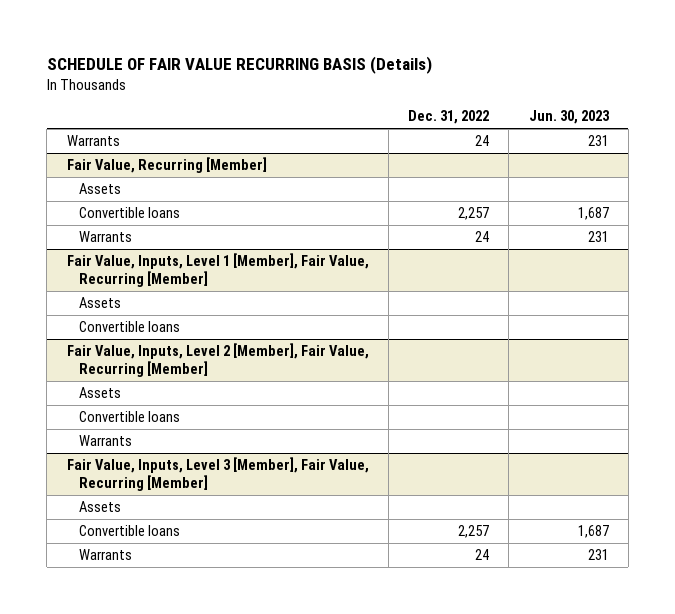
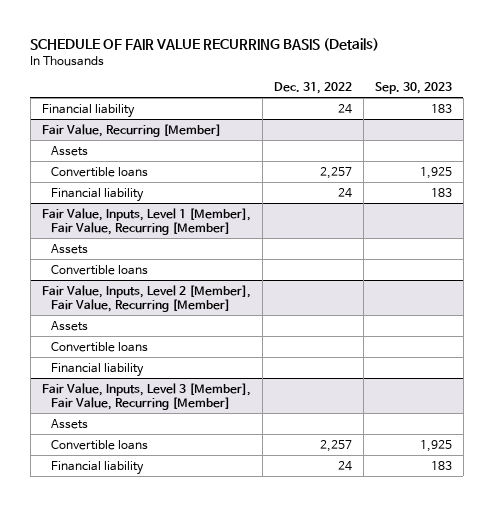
- | Dec. 31, 2022 | Jun. 30, 2023
+ | Dec. 31, 2022 | Sep. 30, 2023
- Warrants | 24 | 231
+ Financial liability | 24 | 183
@ Fair Value, Recurring [Member]
- Warrants | 24 | 231
+ Financial liability | 24 | 183
@ Fair Value, Inputs, Level 2 [Member], Fair Value, Recurring [Member]
- Warrants
+ Financial liability
@ Fair Value, Inputs, Level 3 [Member], Fair Value, Recurring [Member]
- Warrants | 24 | 231
+ Financial liability | 24 | 183

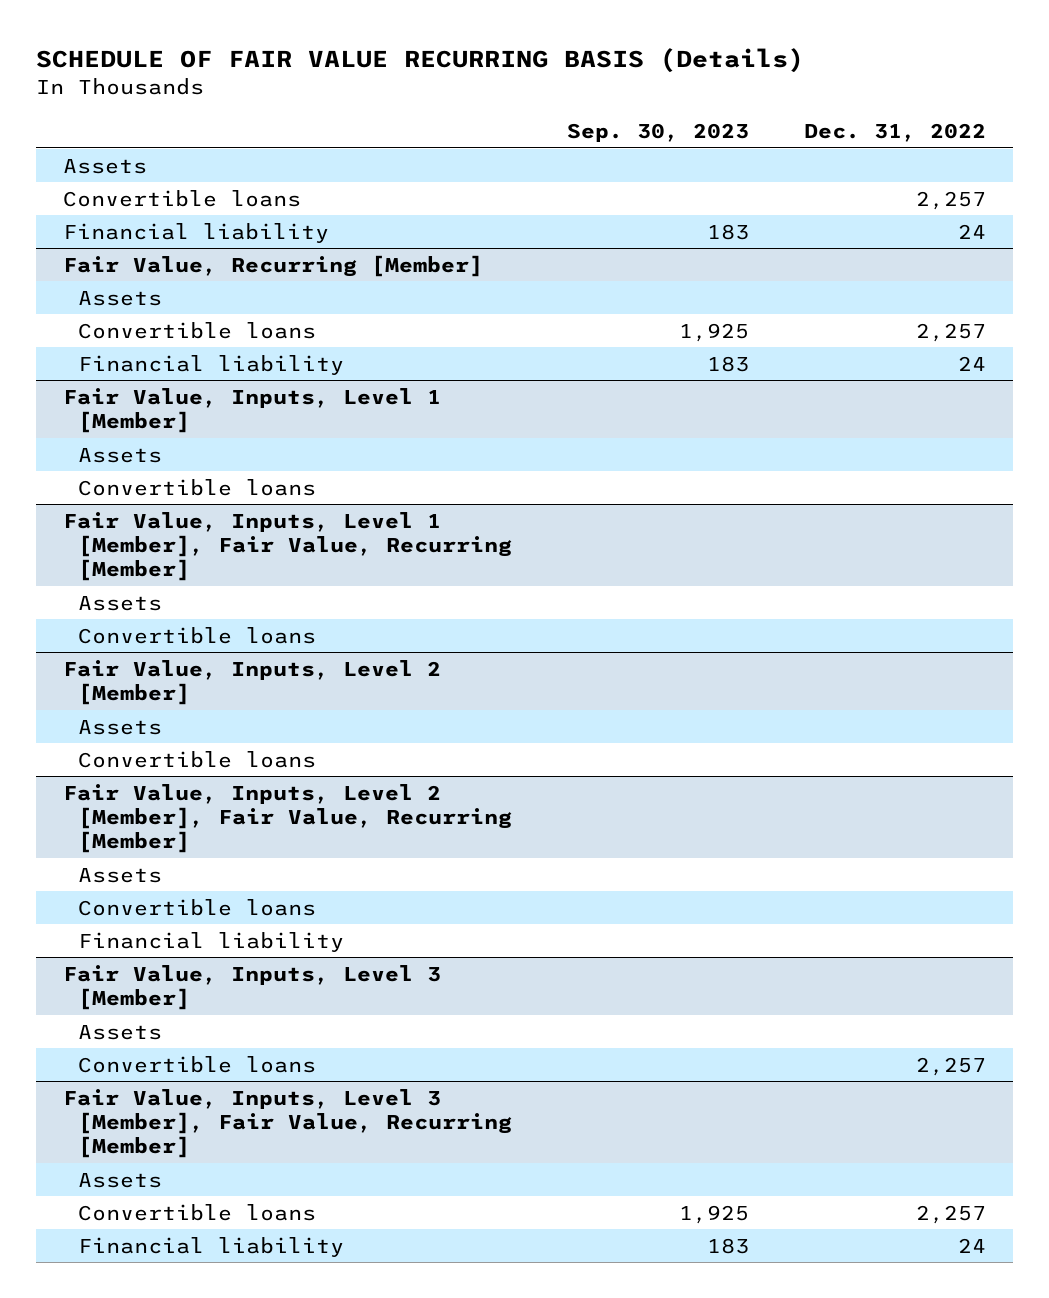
- | Dec. 31, 2022 | Sep. 30, 2023
+ | Sep. 30, 2023 | Dec. 31, 2022
+ Assets
+ Convertible loans | | 2,257
+ Fair Value, Inputs, Level 1 [Member]
+ Assets
+ Convertible loans
+ Fair Value, Inputs, Level 2 [Member]
+ Assets
+ Convertible loans
+ Fair Value, Inputs, Level 3 [Member]
+ Assets
+ Convertible loans | | 2,257

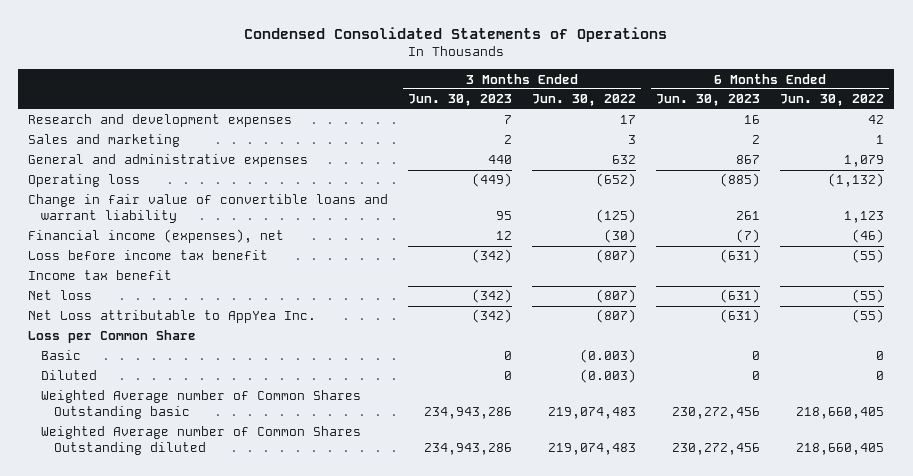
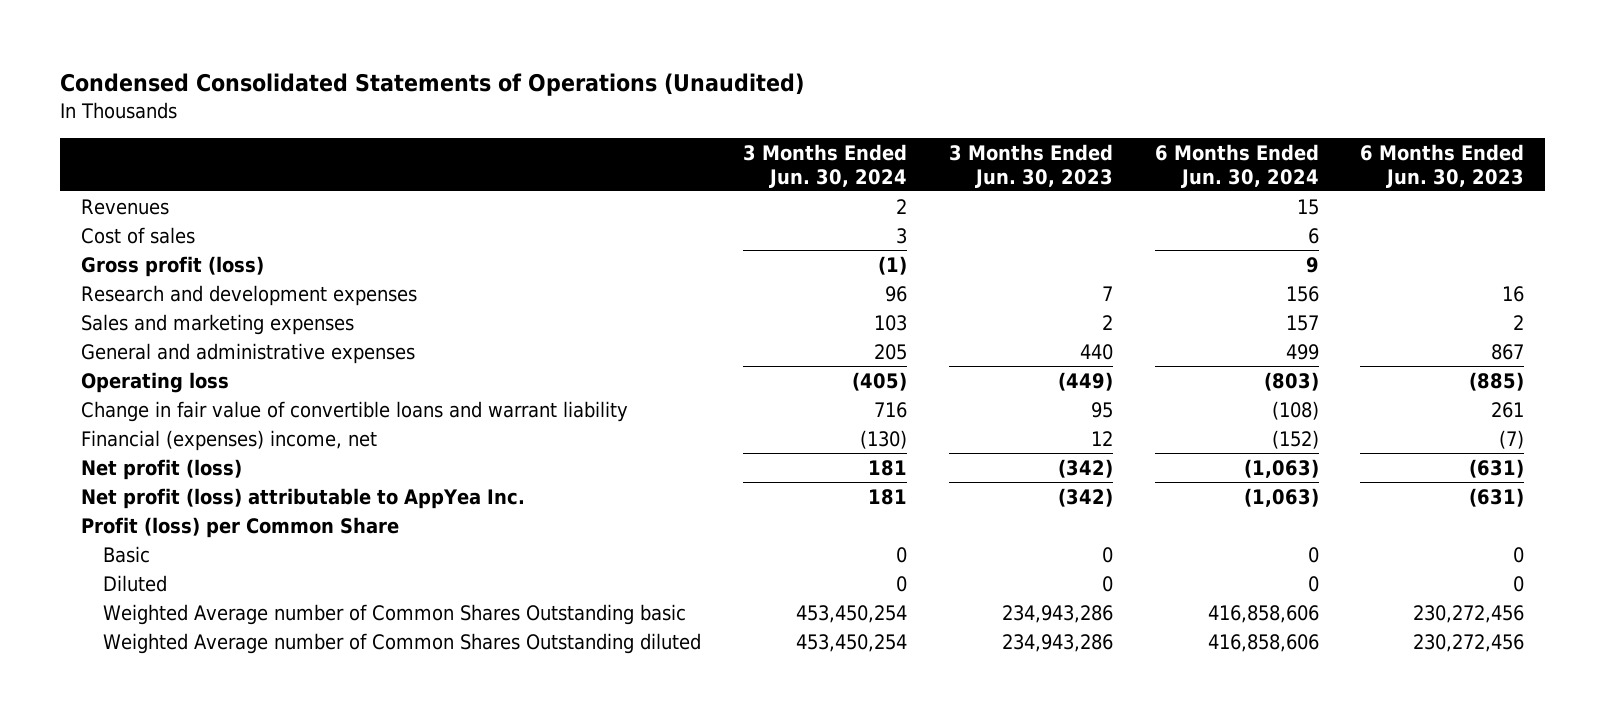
- Condensed Consolidated Statements of Operations
+ Condensed Consolidated Statements of Operations (Unaudited)
- | 3 Months Ended Jun. 30, 2023 | 3 Months Ended Jun. 30, 2022 | 6 Months Ended Jun. 30, 2023 | 6 Months Ended Jun. 30, 2022
+ | 3 Months Ended Jun. 30, 2024 | 3 Months Ended Jun. 30, 2023 | 6 Months Ended Jun. 30, 2024 | 6 Months Ended Jun. 30, 2023
+ Revenues | 2 | | 15 |
+ Cost of sales | 3 | | 6 |
+ Gross profit (loss) | (1) | | 9 |
- Sales and marketing | 2 | 3 | 2 | 1
+ Sales and marketing expenses | 103 | 2 | 157 | 2
- Financial income (expenses), net | 12 | (30) | (7) | (46)
- Loss before income tax benefit | (342) | (807) | (631) | (55)
- Income tax benefit
- Net loss | (342) | (807) | (631) | (55)
- Net Loss attributable to AppYea Inc. | (342) | (807) | (631) | (55)
- Loss per Common Share
+ Financial (expenses) income, net | (130) | 12 | (152) | (7)
+ Net profit (loss) | 181 | (342) | (1,063) | (631)
+ Net profit (loss) attributable to AppYea Inc. | 181 | (342) | (1,063) | (631)
+ Profit (loss) per Common Share

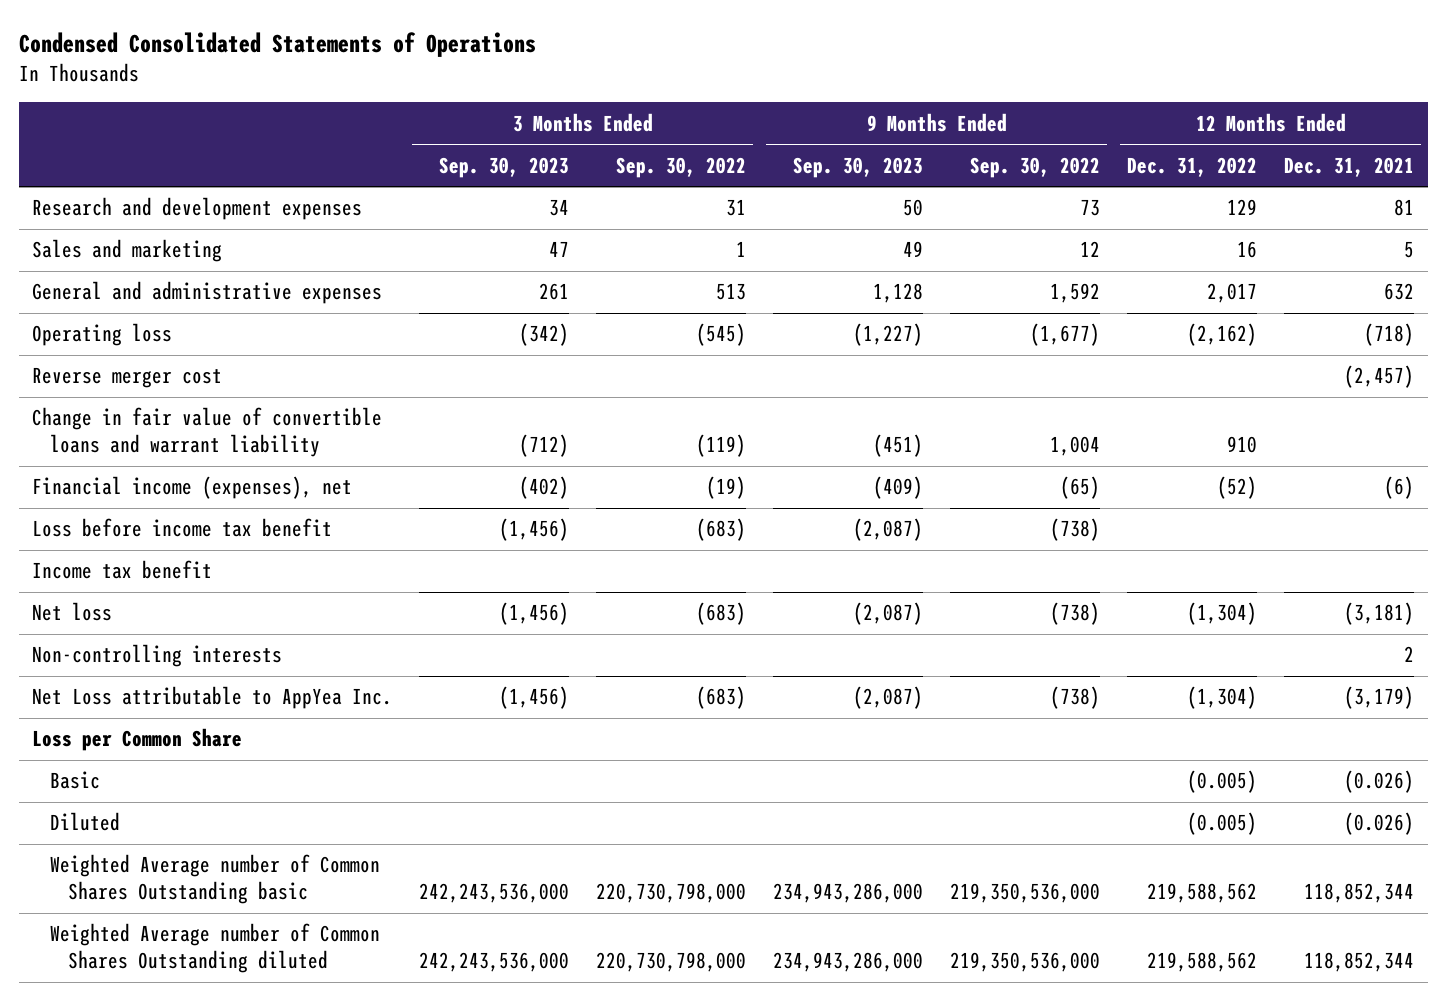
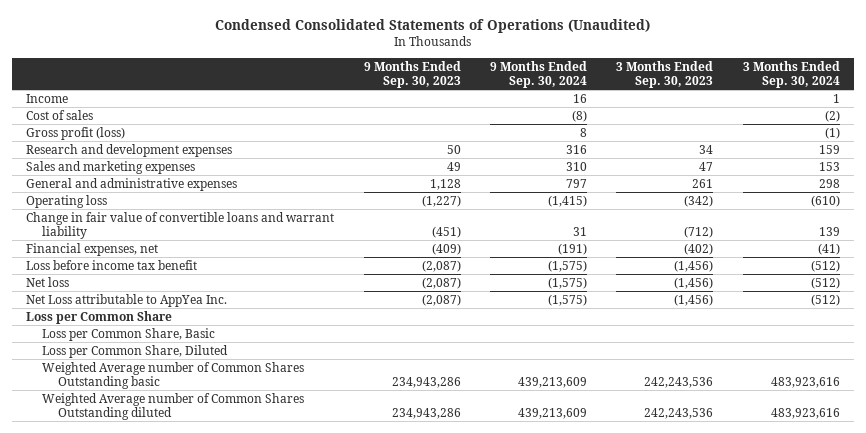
- Condensed Consolidated Statements of Operations
+ Condensed Consolidated Statements of Operations (Unaudited)
- | 3 Months Ended Sep. 30, 2023 | 3 Months Ended Sep. 30, 2022 | 9 Months Ended Sep. 30, 2023 | 9 Months Ended Sep. 30, 2022 | 12 Months Ended Dec. 31, 2022 | 12 Months Ended Dec. 31, 2021
+ | 9 Months Ended Sep. 30, 2023 | 9 Months Ended Sep. 30, 2024 | 3 Months Ended Sep. 30, 2023 | 3 Months Ended Sep. 30, 2024
+ Income | | 16 | | 1
+ Cost of sales | | (8) | | (2)
+ Gross profit (loss) | | 8 | | (1)
- Sales and marketing | 47 | 1 | 49 | 12 | 16 | 5
+ Sales and marketing expenses | 49 | 310 | 47 | 153
- Reverse merger cost | | | | | | (2,457)
- Financial income (expenses), net | (402) | (19) | (409) | (65) | (52) | (6)
+ Financial expenses, net | (409) | (191) | (402) | (41)
- Income tax benefit
- Non-controlling interests | | | | | | 2
- Basic | | | | | (0.005) | (0.026)
- Diluted | | | | | (0.005) | (0.026)
- Weighted Average number of Common Shares Outstanding basic | 242,243,536,000 | 220,730,798,000 | 234,943,286,000 | 219,350,536,000 | 219,588,562 | 118,852,344
- Weighted Average number of Common Shares Outstanding diluted | 242,243,536,000 | 220,730,798,000 | 234,943,286,000 | 219,350,536,000 | 219,588,562 | 118,852,344
+ Loss per Common Share, Basic
+ Loss per Common Share, Diluted
+ Weighted Average number of Common Shares Outstanding basic | 234,943,286 | 439,213,609 | 242,243,536 | 483,923,616
+ Weighted Average number of Common Shares Outstanding diluted | 234,943,286 | 439,213,609 | 242,243,536 | 483,923,616

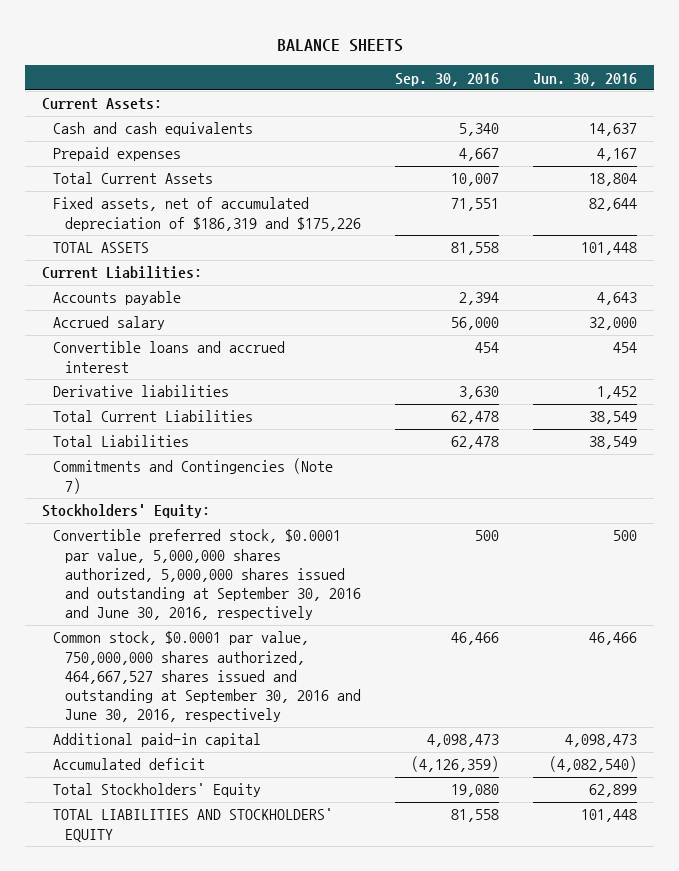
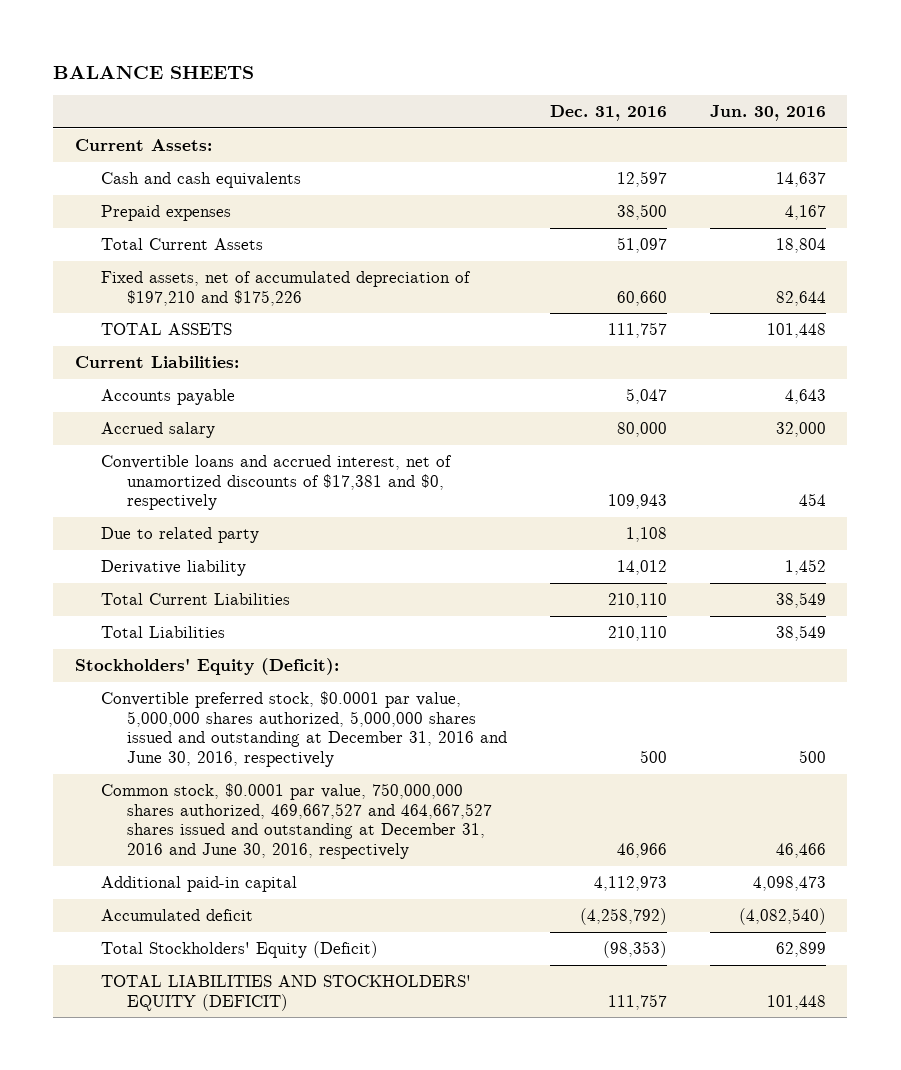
- | Sep. 30, 2016 | Jun. 30, 2016
+ | Dec. 31, 2016 | Jun. 30, 2016
- Fixed assets, net of accumulated depreciation of $186,319 and $175,226 | 71,551 | 82,644
+ Fixed assets, net of accumulated depreciation of $197,210 and $175,226 | 60,660 | 82,644
- Convertible loans and accrued interest | 454 | 454
- Derivative liabilities | 3,630 | 1,452
+ Convertible loans and accrued interest, net of unamortized discounts of $17,381 and $0, respectively | 109,943 | 454
+ Due to related party | 1,108 |
+ Derivative liability | 14,012 | 1,452
- Commitments and Contingencies (Note 7)
- Stockholders' Equity:
- Convertible preferred stock, $0.0001 par value, 5,000,000 shares authorized, 5,000,000 shares issued and outstanding at September 30, 2016 and June 30, 2016, respectively | 500 | 500
- Common stock, $0.0001 par value, 750,000,000 shares authorized, 464,667,527 shares issued and outstanding at September 30, 2016 and June 30, 2016, respectively | 46,466 | 46,466
+ Stockholders' Equity (Deficit):
+ Convertible preferred stock, $0.0001 par value, 5,000,000 shares authorized, 5,000,000 shares issued and outstanding at December 31, 2016 and June 30, 2016, respectively | 500 | 500
+ Common stock, $0.0001 par value, 750,000,000 shares authorized, 469,667,527 and 464,667,527 shares issued and outstanding at December 31, 2016 and June 30, 2016, respectively | 46,966 | 46,466
- Total Stockholders' Equity | 19,080 | 62,899
- TOTAL LIABILITIES AND STOCKHOLDERS' EQUITY | 81,558 | 101,448
+ Total Stockholders' Equity (Deficit) | (98,353) | 62,899
+ TOTAL LIABILITIES AND STOCKHOLDERS' EQUITY (DEFICIT) | 111,757 | 101,448

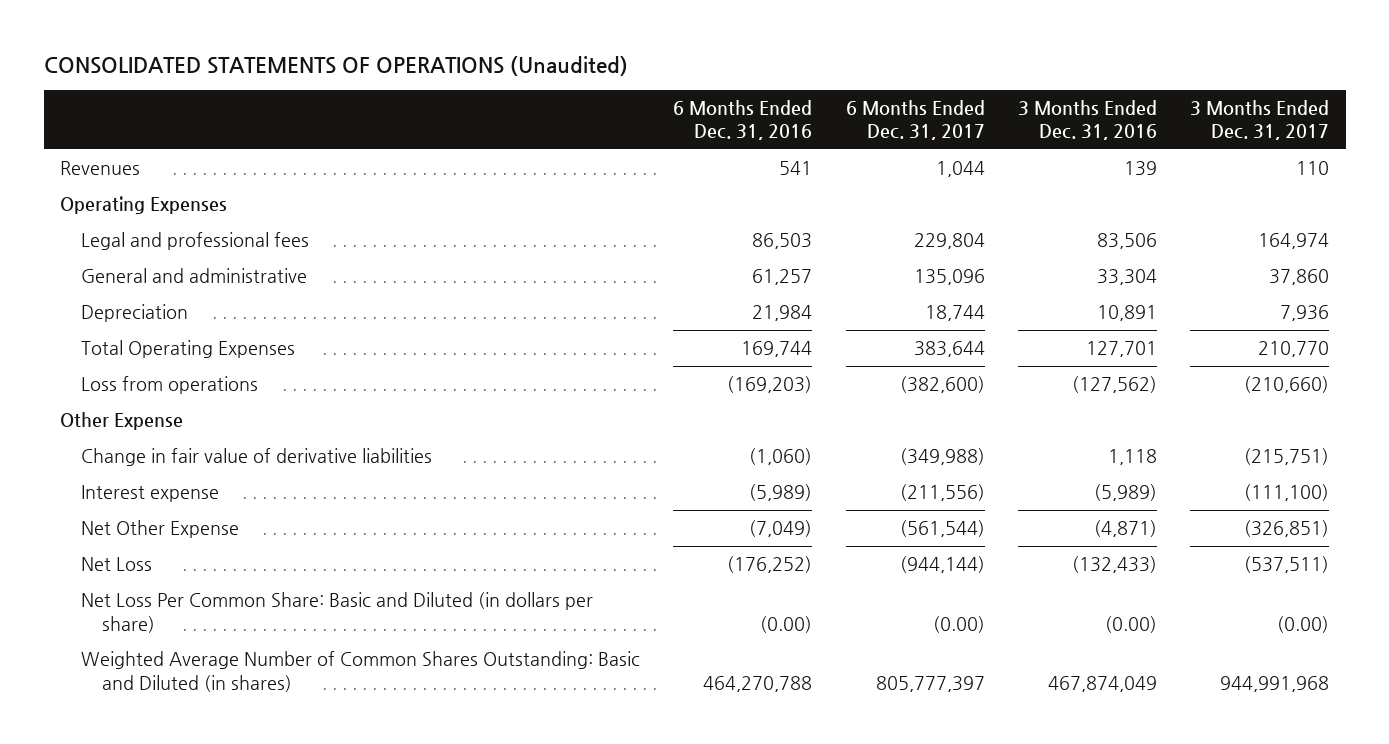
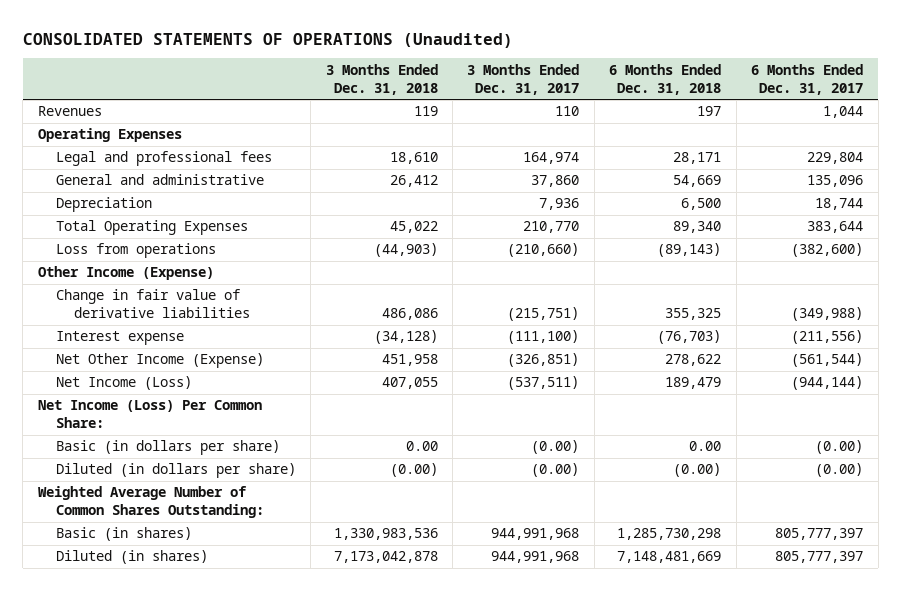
- | 6 Months Ended Dec. 31, 2016 | 6 Months Ended Dec. 31, 2017 | 3 Months Ended Dec. 31, 2016 | 3 Months Ended Dec. 31, 2017
+ | 3 Months Ended Dec. 31, 2018 | 3 Months Ended Dec. 31, 2017 | 6 Months Ended Dec. 31, 2018 | 6 Months Ended Dec. 31, 2017
- Other Expense
+ Other Income (Expense)
- Net Other Expense | (7,049) | (561,544) | (4,871) | (326,851)
- Net Loss | (176,252) | (944,144) | (132,433) | (537,511)
- Net Loss Per Common Share: Basic and Diluted (in dollars per share) | (0.00) | (0.00) | (0.00) | (0.00)
- Weighted Average Number of Common Shares Outstanding: Basic and Diluted (in shares) | 464,270,788 | 805,777,397 | 467,874,049 | 944,991,968
+ Net Other Income (Expense) | 451,958 | (326,851) | 278,622 | (561,544)
+ Net Income (Loss) | 407,055 | (537,511) | 189,479 | (944,144)
+ Net Income (Loss) Per Common Share:
+ Basic (in dollars per share) | 0.00 | (0.00) | 0.00 | (0.00)
+ Diluted (in dollars per share) | (0.00) | (0.00) | (0.00) | (0.00)
+ Weighted Average Number of Common Shares Outstanding:
+ Basic (in shares) | 1,330,983,536 | 944,991,968 | 1,285,730,298 | 805,777,397
+ Diluted (in shares) | 7,173,042,878 | 944,991,968 | 7,148,481,669 | 805,777,397

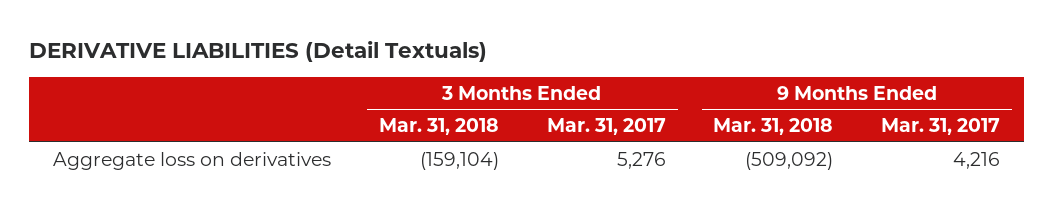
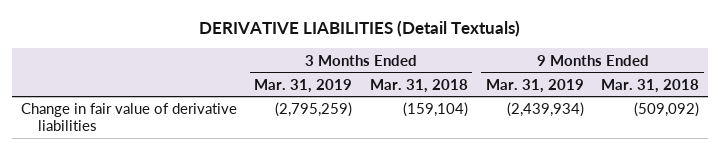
- | 3 Months Ended Mar. 31, 2018 | 3 Months Ended Mar. 31, 2017 | 9 Months Ended Mar. 31, 2018 | 9 Months Ended Mar. 31, 2017
+ | 3 Months Ended Mar. 31, 2019 | 3 Months Ended Mar. 31, 2018 | 9 Months Ended Mar. 31, 2019 | 9 Months Ended Mar. 31, 2018
- Aggregate loss on derivatives | (159,104) | 5,276 | (509,092) | 4,216
+ Change in fair value of derivative liabilities | (2,795,259) | (159,104) | (2,439,934) | (509,092)

